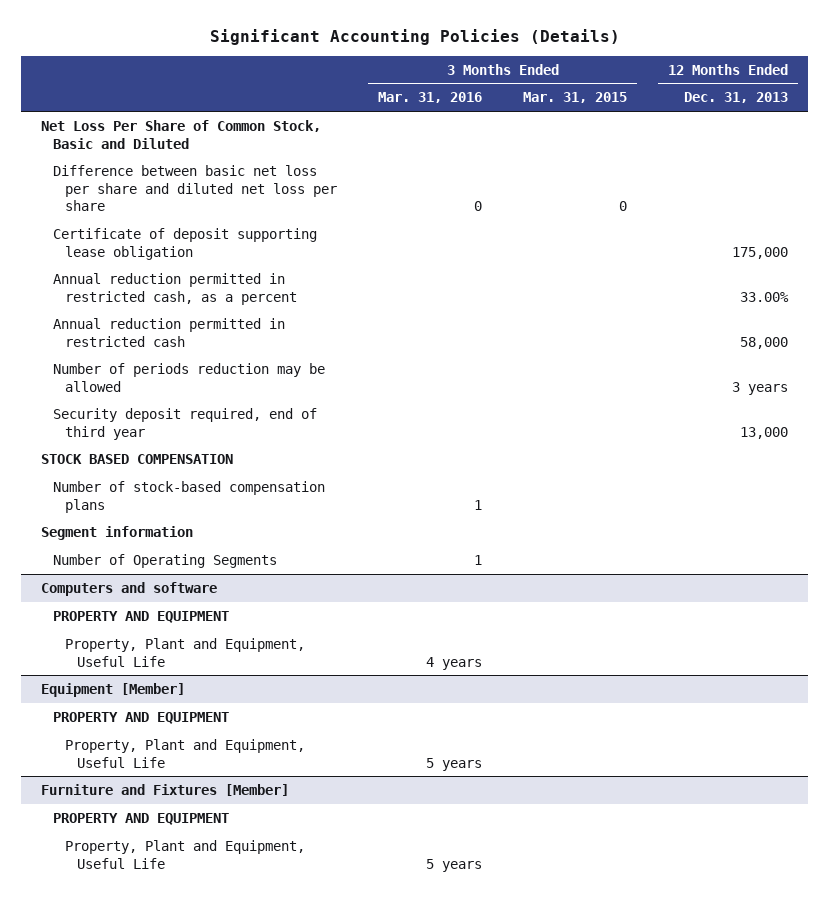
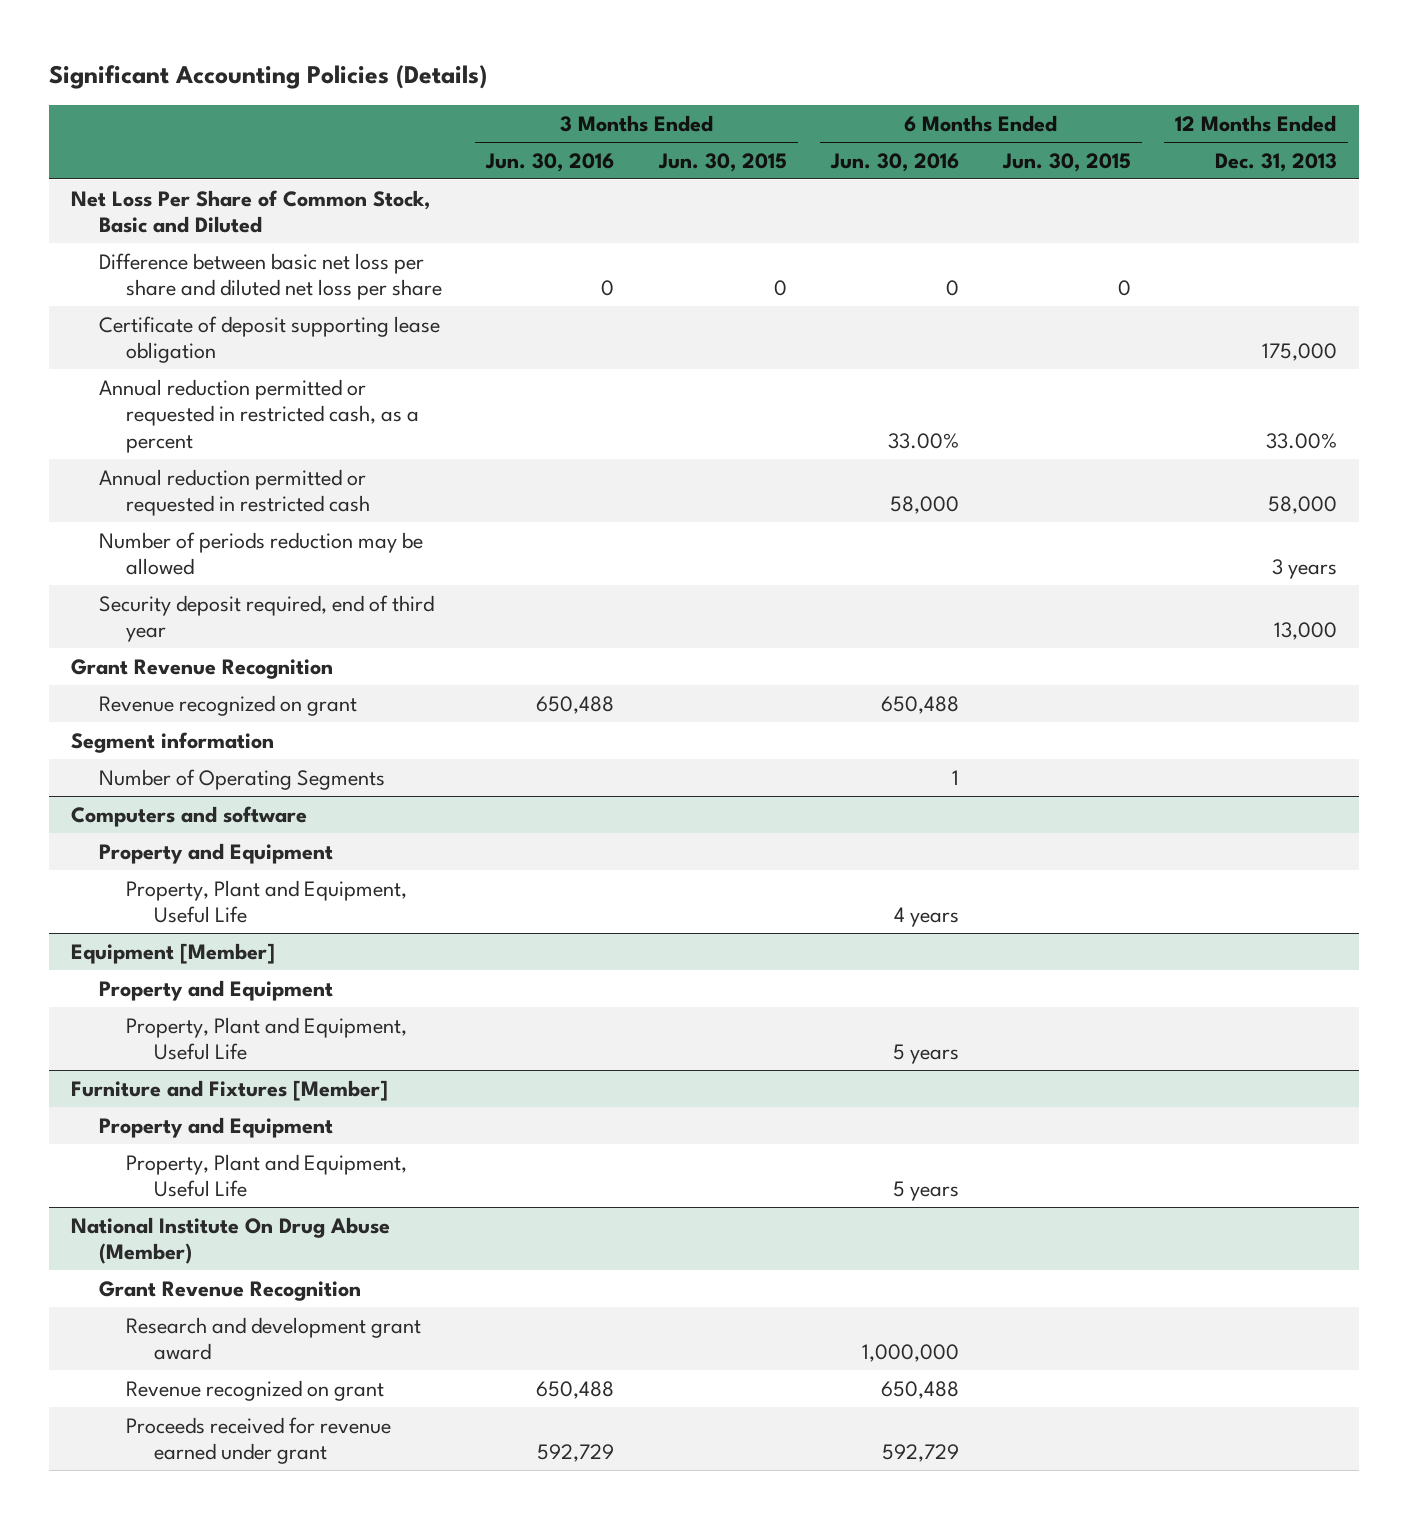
- | 3 Months Ended Mar. 31, 2016 | 3 Months Ended Mar. 31, 2015 | 12 Months Ended Dec. 31, 2013
+ | 3 Months Ended Jun. 30, 2016 | 3 Months Ended Jun. 30, 2015 | 6 Months Ended Jun. 30, 2016 | 6 Months Ended Jun. 30, 2015 | 12 Months Ended Dec. 31, 2013
- Annual reduction permitted in restricted cash, as a percent | | | 33.00%
- Annual reduction permitted in restricted cash | | | 58,000
+ Annual reduction permitted or requested in restricted cash, as a percent | | | 33.00% | | 33.00%
+ Annual reduction permitted or requested in restricted cash | | | 58,000 | | 58,000
- STOCK BASED COMPENSATION
- Number of stock-based compensation plans | 1 | |
+ Grant Revenue Recognition
+ Revenue recognized on grant | 650,488 | | 650,488 | |
@ Computers and software
- PROPERTY AND EQUIPMENT
+ Property and Equipment
@ Equipment [Member]
- PROPERTY AND EQUIPMENT
+ Property and Equipment
@ Furniture and Fixtures [Member]
- PROPERTY AND EQUIPMENT
+ Property and Equipment
+ National Institute On Drug Abuse (Member)
+ Grant Revenue Recognition
+ Research and development grant award | | | 1,000,000 | |
+ Revenue recognized on grant | 650,488 | | 650,488 | |
+ Proceeds received for revenue earned under grant | 592,729 | | 592,729 | |

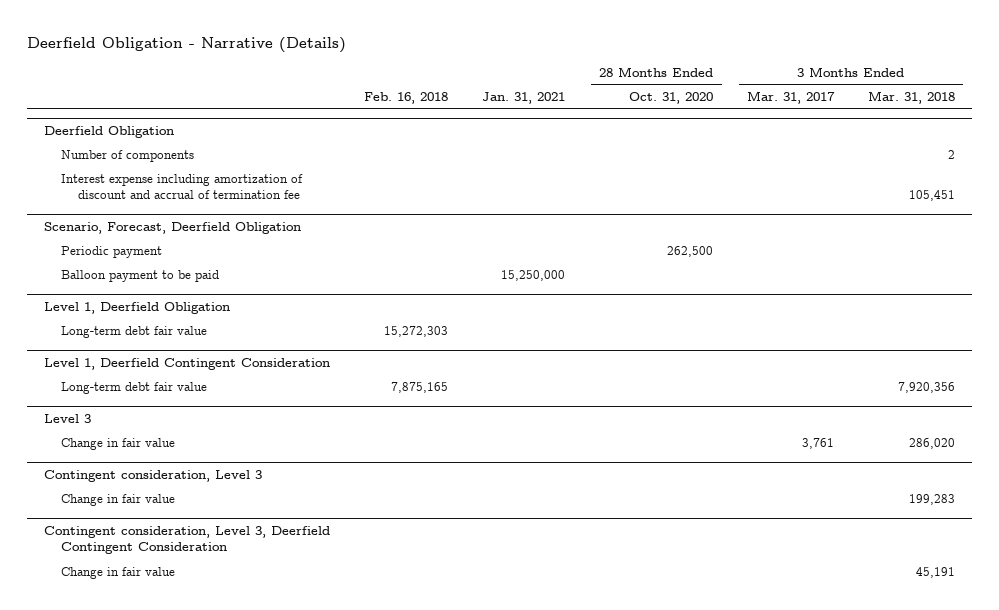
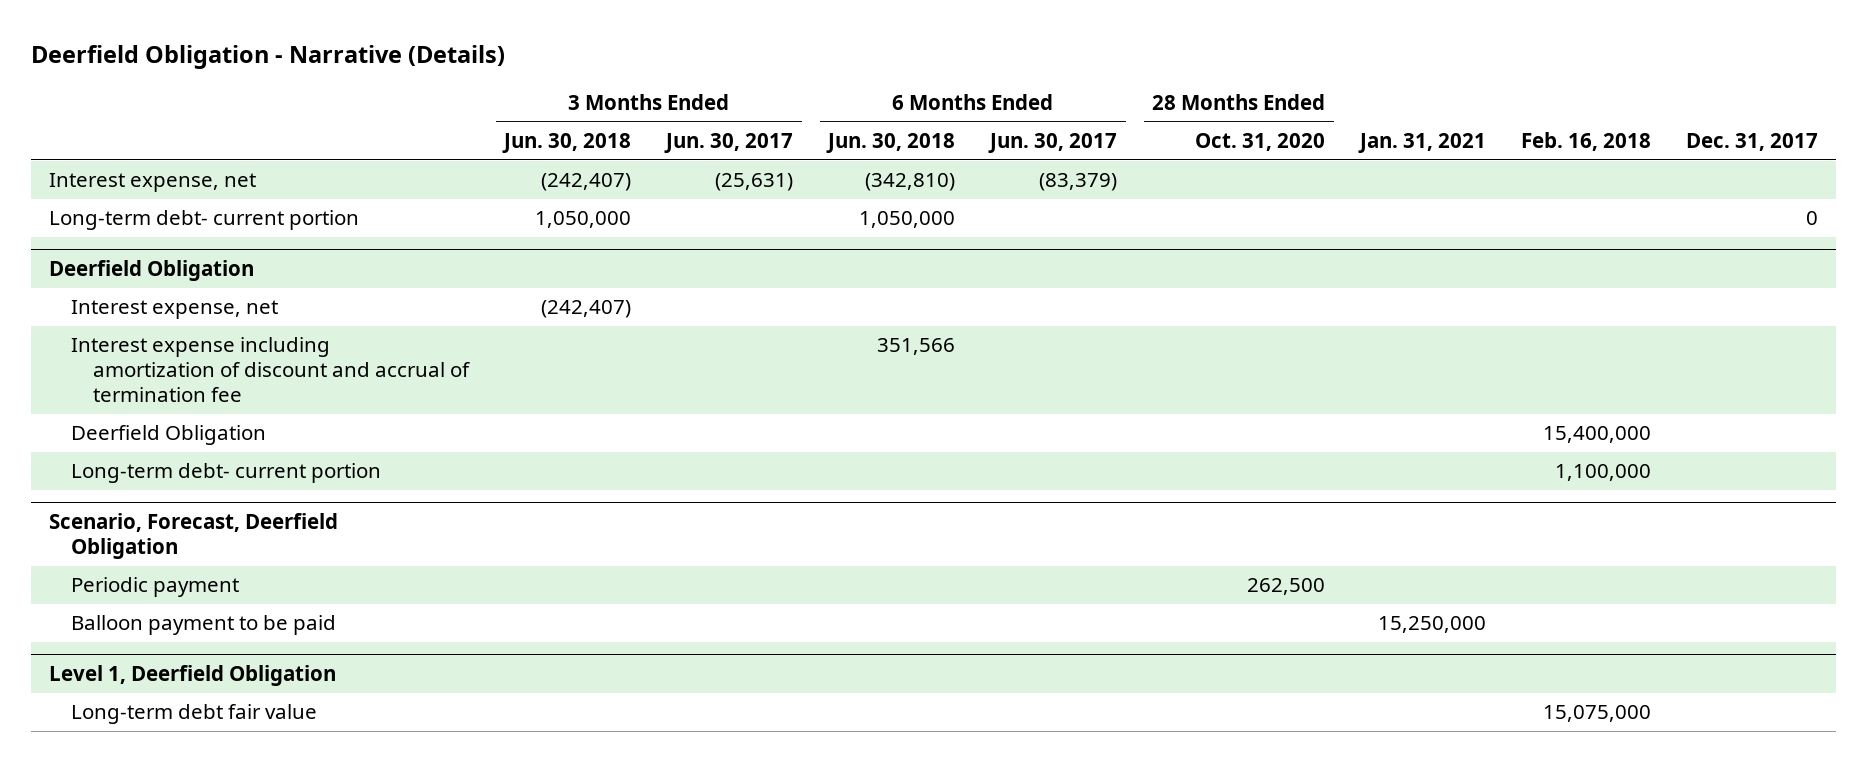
- | Feb. 16, 2018 | Jan. 31, 2021 | 28 Months Ended Oct. 31, 2020 | 3 Months Ended Mar. 31, 2017 | 3 Months Ended Mar. 31, 2018
+ | 3 Months Ended Jun. 30, 2018 | 3 Months Ended Jun. 30, 2017 | 6 Months Ended Jun. 30, 2018 | 6 Months Ended Jun. 30, 2017 | 28 Months Ended Oct. 31, 2020 | Jan. 31, 2021 | Feb. 16, 2018 | Dec. 31, 2017
+ Interest expense, net | (242,407) | (25,631) | (342,810) | (83,379) | | | |
+ Long-term debt- current portion | 1,050,000 | | 1,050,000 | | | | | 0
@ Deerfield Obligation
- Number of components | | | | | 2
+ Interest expense, net | (242,407) | | | | | | |
+ Deerfield Obligation | | | | | | | 15,400,000 |
+ Long-term debt- current portion | | | | | | | 1,100,000 |
@ Level 1, Deerfield Obligation
- Long-term debt fair value | 15,272,303 | | | |
- Level 1, Deerfield Contingent Consideration
- Long-term debt fair value | 7,875,165 | | | | 7,920,356
- Level 3
- Change in fair value | | | | 3,761 | 286,020
- Contingent consideration, Level 3
- Change in fair value | | | | | 199,283
- Contingent consideration, Level 3, Deerfield Contingent Consideration
- Change in fair value | | | | | 45,191
@ Level 1, Deerfield Obligation
+ Long-term debt fair value | | | | | | | 15,075,000 |

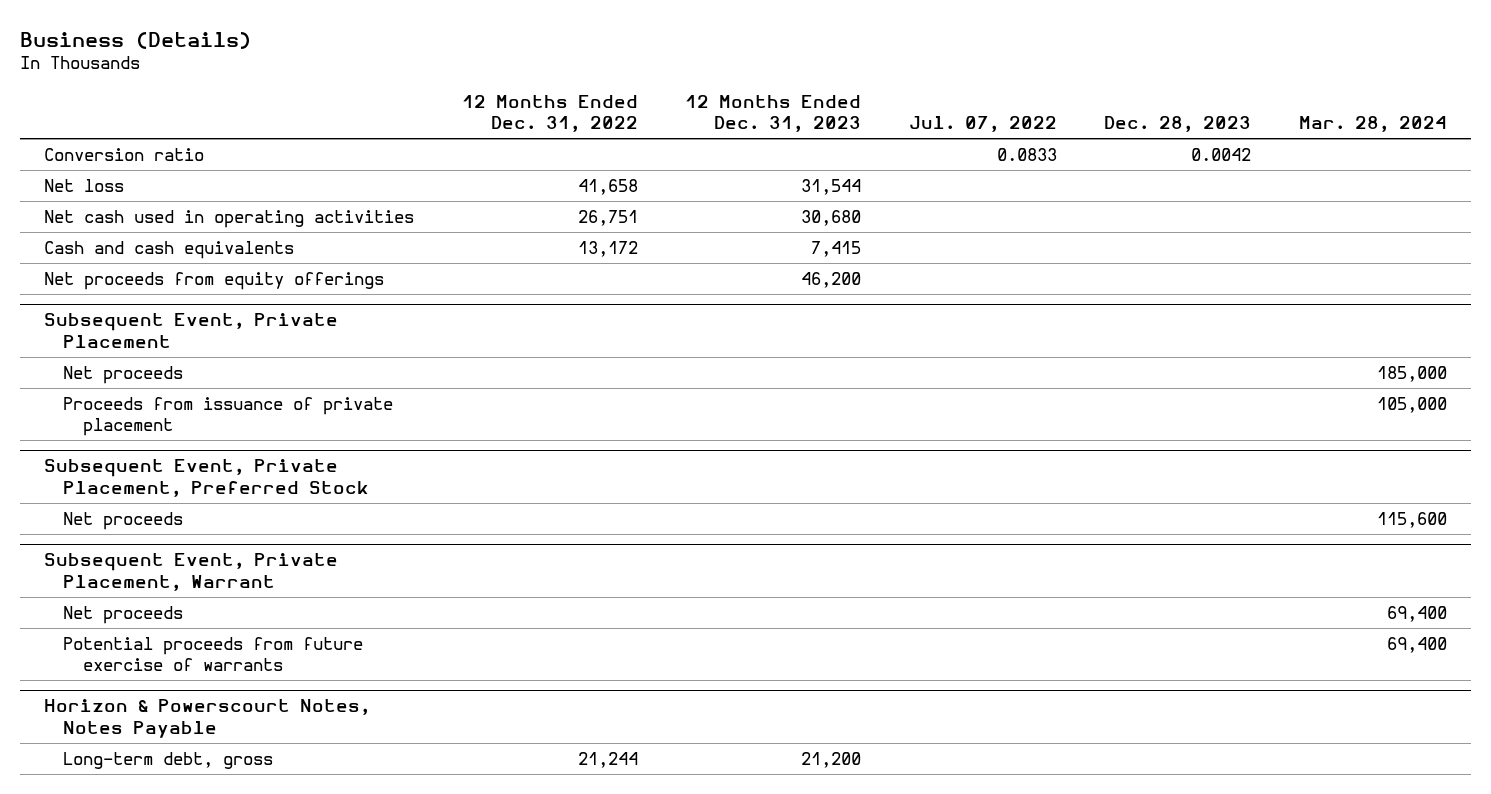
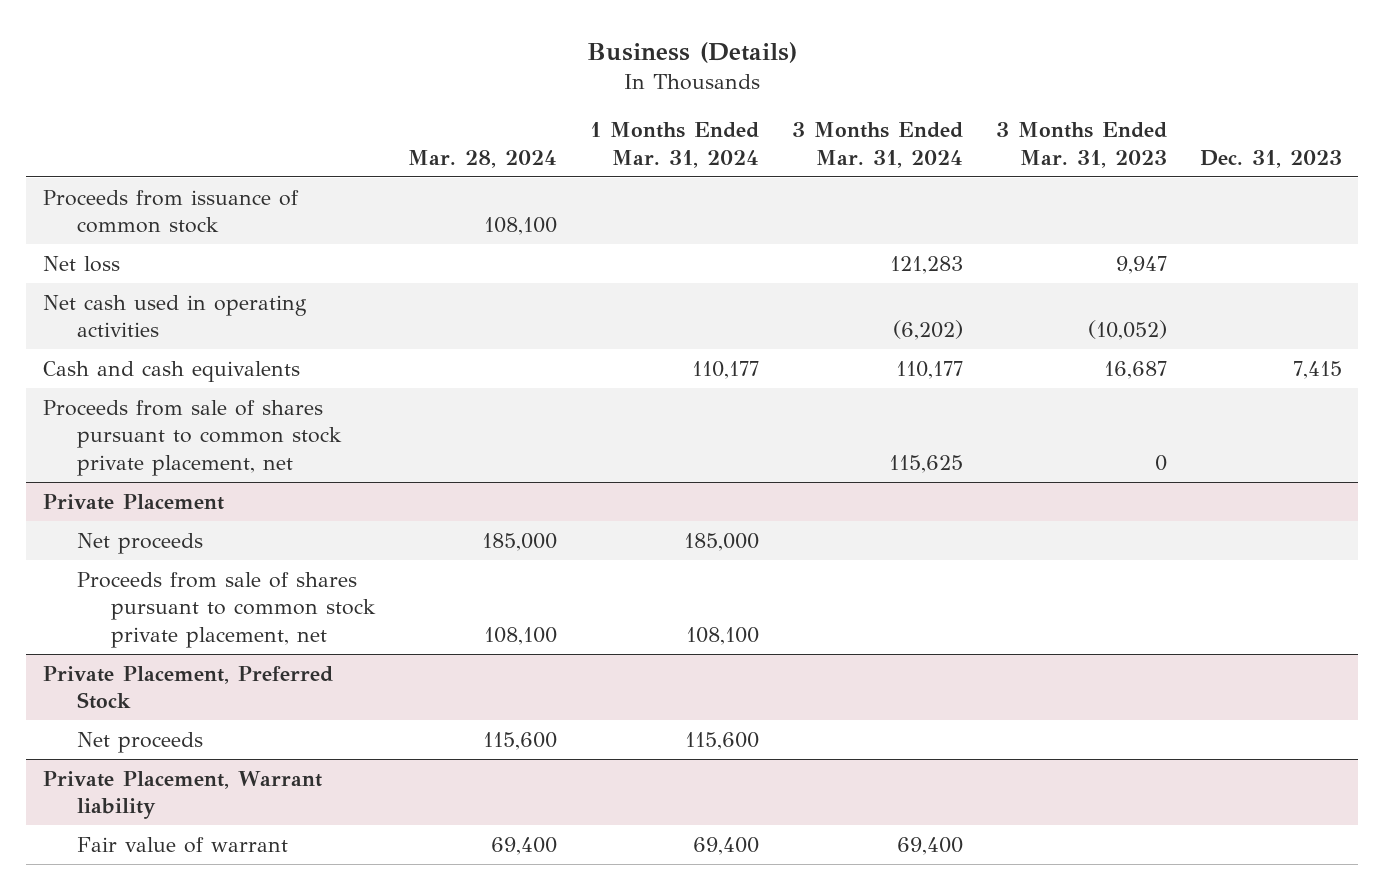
- | 12 Months Ended Dec. 31, 2022 | 12 Months Ended Dec. 31, 2023 | Jul. 07, 2022 | Dec. 28, 2023 | Mar. 28, 2024
+ | Mar. 28, 2024 | 1 Months Ended Mar. 31, 2024 | 3 Months Ended Mar. 31, 2024 | 3 Months Ended Mar. 31, 2023 | Dec. 31, 2023
- Conversion ratio | | | 0.0833 | 0.0042 |
+ Proceeds from issuance of common stock | 108,100 | | | |
- Net proceeds from equity offerings | | 46,200 | | |
- Subsequent Event, Private Placement
+ Proceeds from sale of shares pursuant to common stock private placement, net | | | 115,625 | 0 |
+ Private Placement
- Proceeds from issuance of private placement | | | | | 105,000
- Subsequent Event, Private Placement, Preferred Stock
+ Proceeds from sale of shares pursuant to common stock private placement, net | 108,100 | 108,100 | | |
+ Private Placement, Preferred Stock
- Subsequent Event, Private Placement, Warrant
- Net proceeds | | | | | 69,400
- Potential proceeds from future exercise of warrants | | | | | 69,400
- Horizon & Powerscourt Notes, Notes Payable
- Long-term debt, gross | 21,244 | 21,200 | | |
+ Private Placement, Warrant liability
+ Fair value of warrant | 69,400 | 69,400 | 69,400 | |

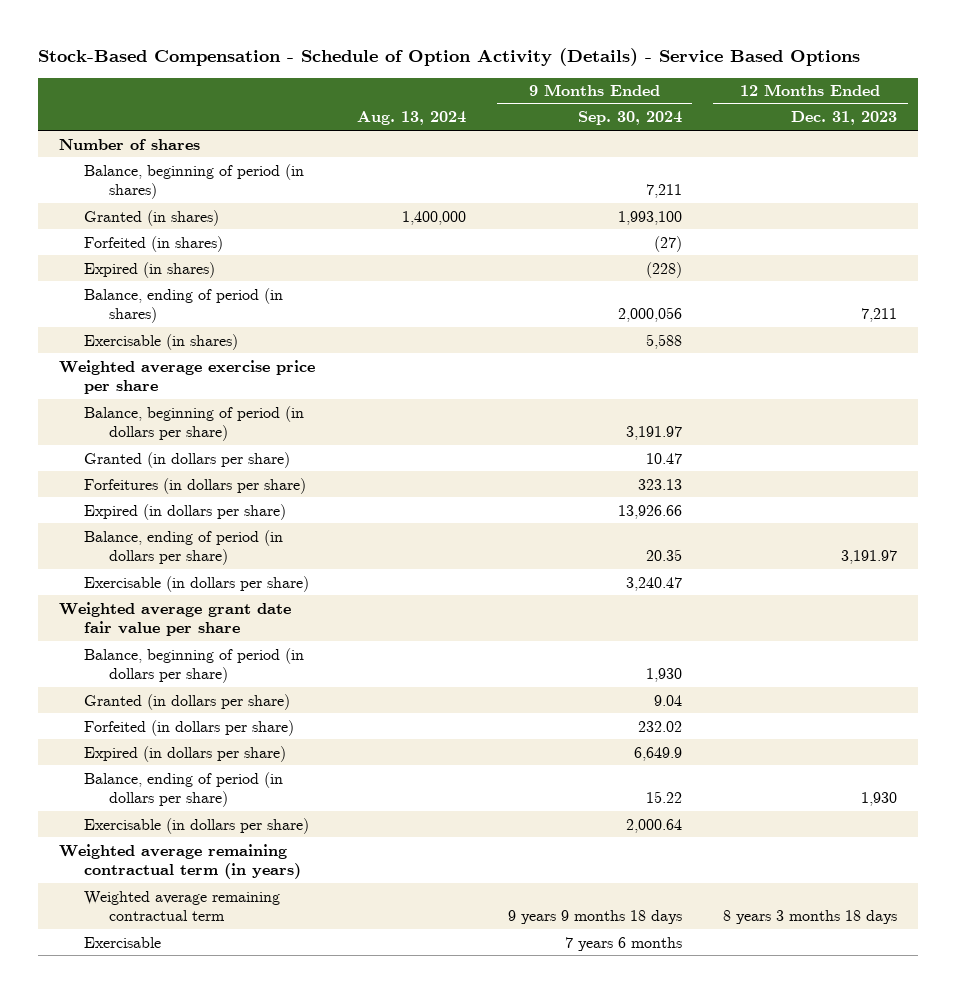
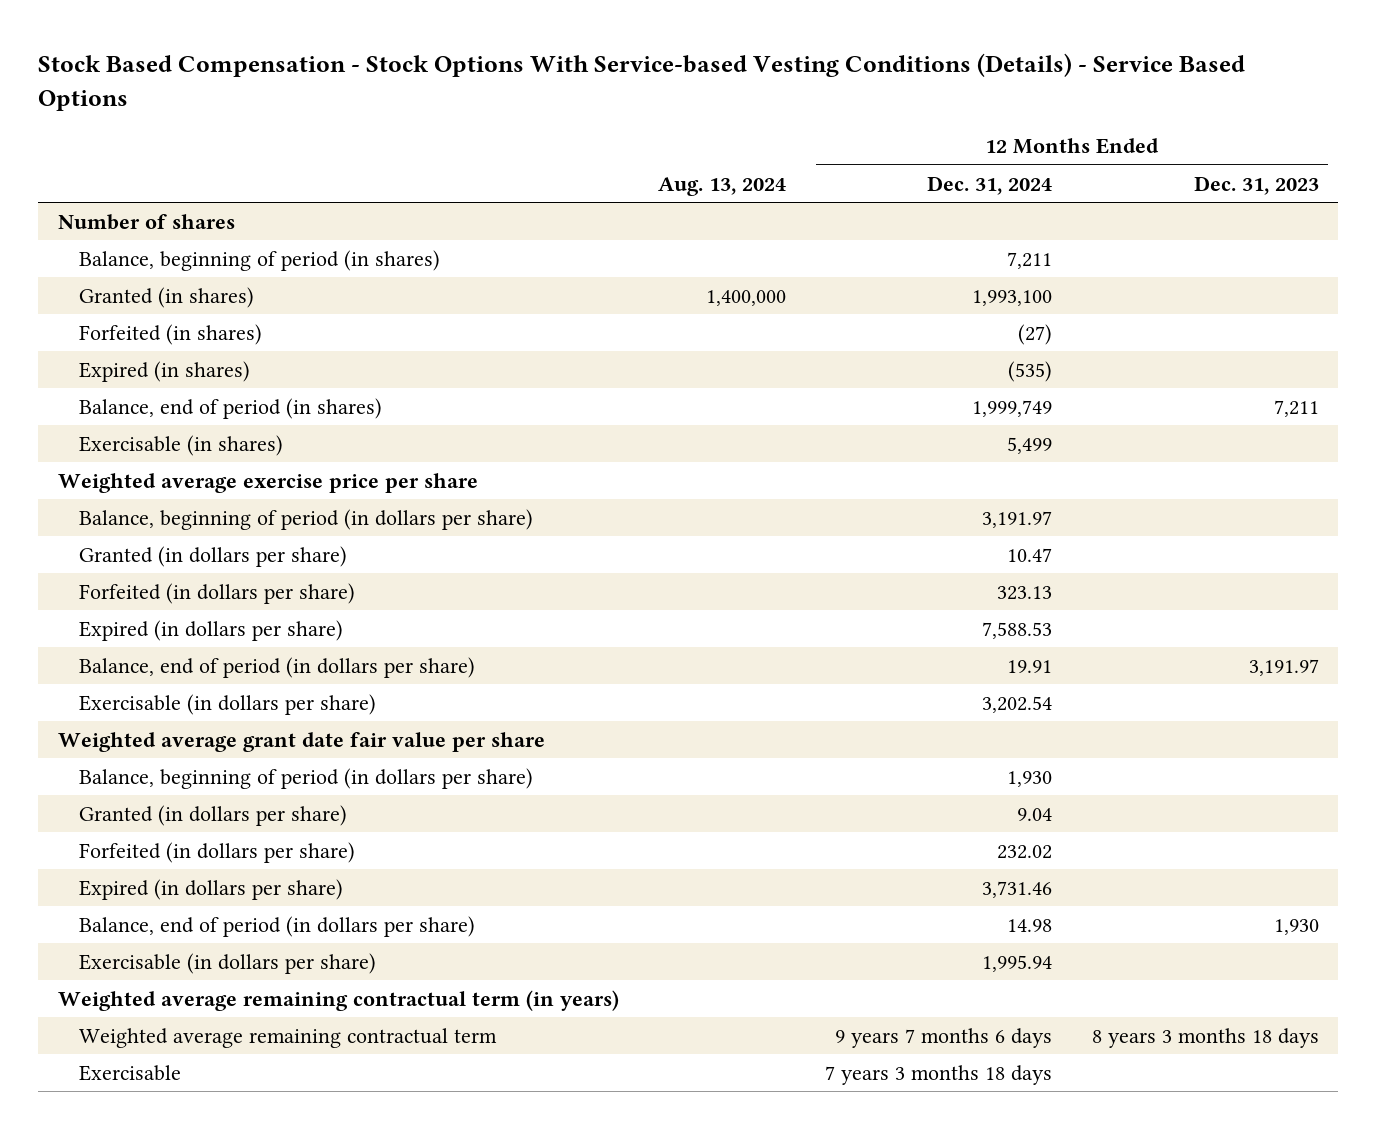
- Stock-Based Compensation - Schedule of Option Activity (Details) - Service Based Options
+ Stock Based Compensation - Stock Options With Service-based Vesting Conditions (Details) - Service Based Options
- | Aug. 13, 2024 | 9 Months Ended Sep. 30, 2024 | 12 Months Ended Dec. 31, 2023
+ | Aug. 13, 2024 | 12 Months Ended Dec. 31, 2024 | 12 Months Ended Dec. 31, 2023
- Balance, ending of period (in shares) | | 2,000,056 | 7,211
+ Balance, end of period (in shares) | | 1,999,749 | 7,211
- Forfeitures (in dollars per share) | | 323.13 |
+ Forfeited (in dollars per share) | | 323.13 |
- Balance, ending of period (in dollars per share) | | 20.35 | 3,191.97
+ Balance, end of period (in dollars per share) | | 19.91 | 3,191.97
- Balance, ending of period (in dollars per share) | | 15.22 | 1,930
+ Balance, end of period (in dollars per share) | | 14.98 | 1,930

